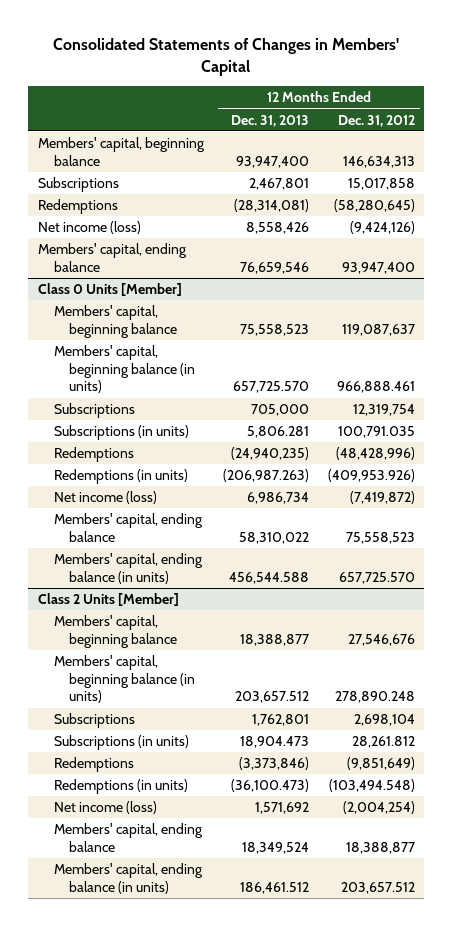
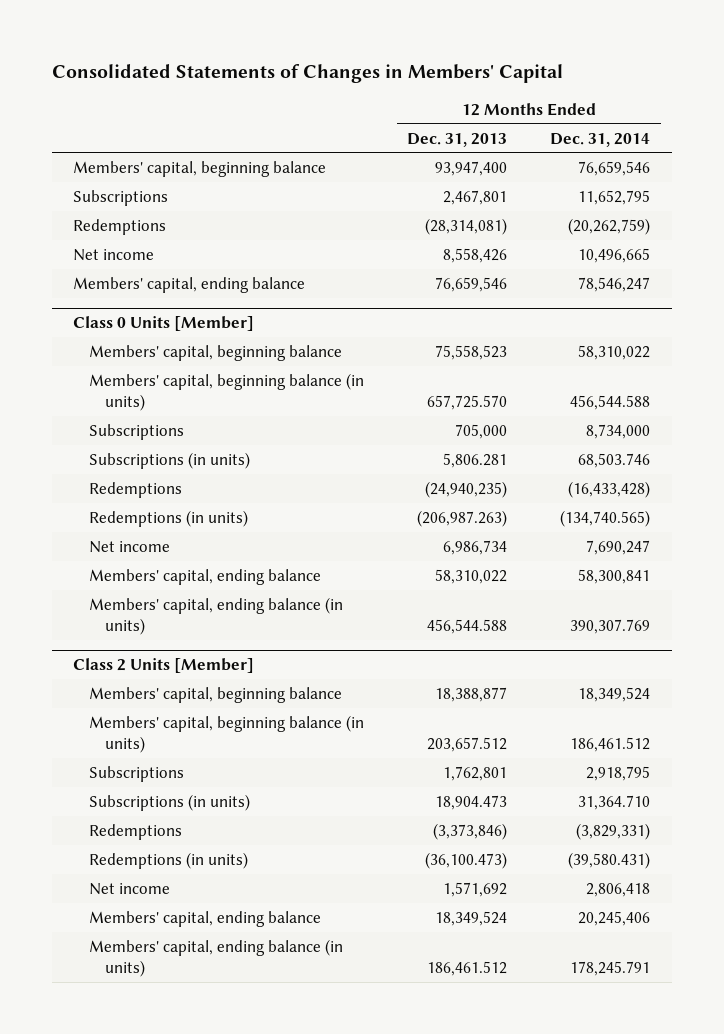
- | 12 Months Ended Dec. 31, 2013 | 12 Months Ended Dec. 31, 2012
+ | 12 Months Ended Dec. 31, 2013 | 12 Months Ended Dec. 31, 2014
- Net income (loss) | 8,558,426 | (9,424,126)
+ Net income | 8,558,426 | 10,496,665
@ Class 0 Units [Member]
- Net income (loss) | 6,986,734 | (7,419,872)
+ Net income | 6,986,734 | 7,690,247
@ Class 2 Units [Member]
- Net income (loss) | 1,571,692 | (2,004,254)
+ Net income | 1,571,692 | 2,806,418

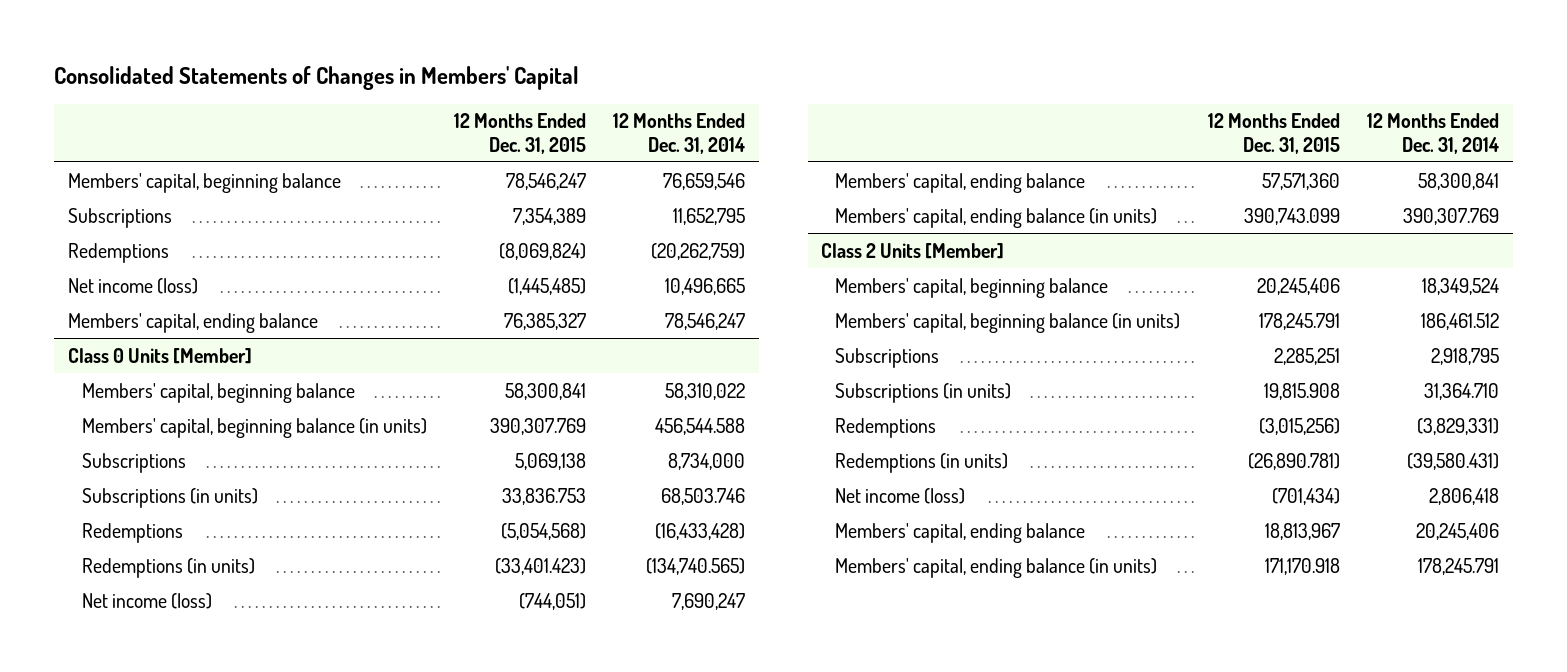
- | 12 Months Ended Dec. 31, 2013 | 12 Months Ended Dec. 31, 2014
+ | 12 Months Ended Dec. 31, 2015 | 12 Months Ended Dec. 31, 2014
- Net income | 8,558,426 | 10,496,665
+ Net income (loss) | (1,445,485) | 10,496,665
@ Class 0 Units [Member]
- Net income | 6,986,734 | 7,690,247
+ Net income (loss) | (744,051) | 7,690,247
@ Class 2 Units [Member]
- Net income | 1,571,692 | 2,806,418
+ Net income (loss) | (701,434) | 2,806,418

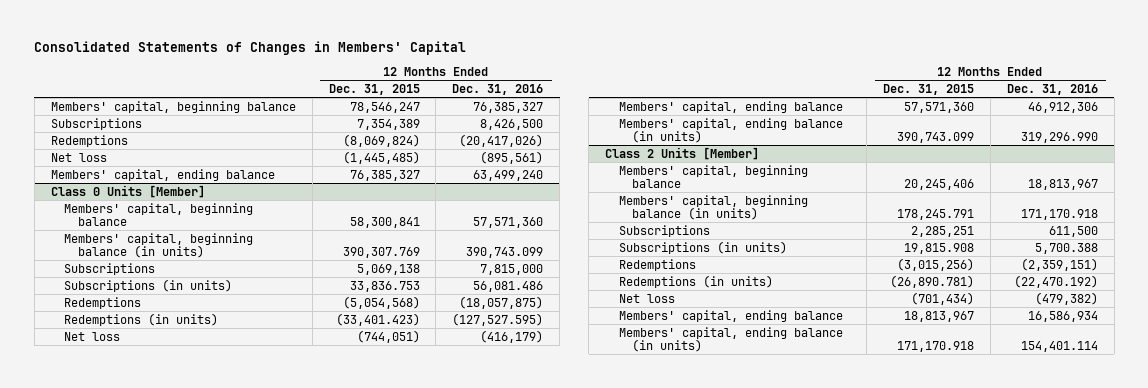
- | 12 Months Ended Dec. 31, 2015 | 12 Months Ended Dec. 31, 2014
+ | 12 Months Ended Dec. 31, 2015 | 12 Months Ended Dec. 31, 2016
- Net income (loss) | (1,445,485) | 10,496,665
+ Net loss | (1,445,485) | (895,561)
@ Class 0 Units [Member]
- Net income (loss) | (744,051) | 7,690,247
+ Net loss | (744,051) | (416,179)
@ Class 2 Units [Member]
- Net income (loss) | (701,434) | 2,806,418
+ Net loss | (701,434) | (479,382)

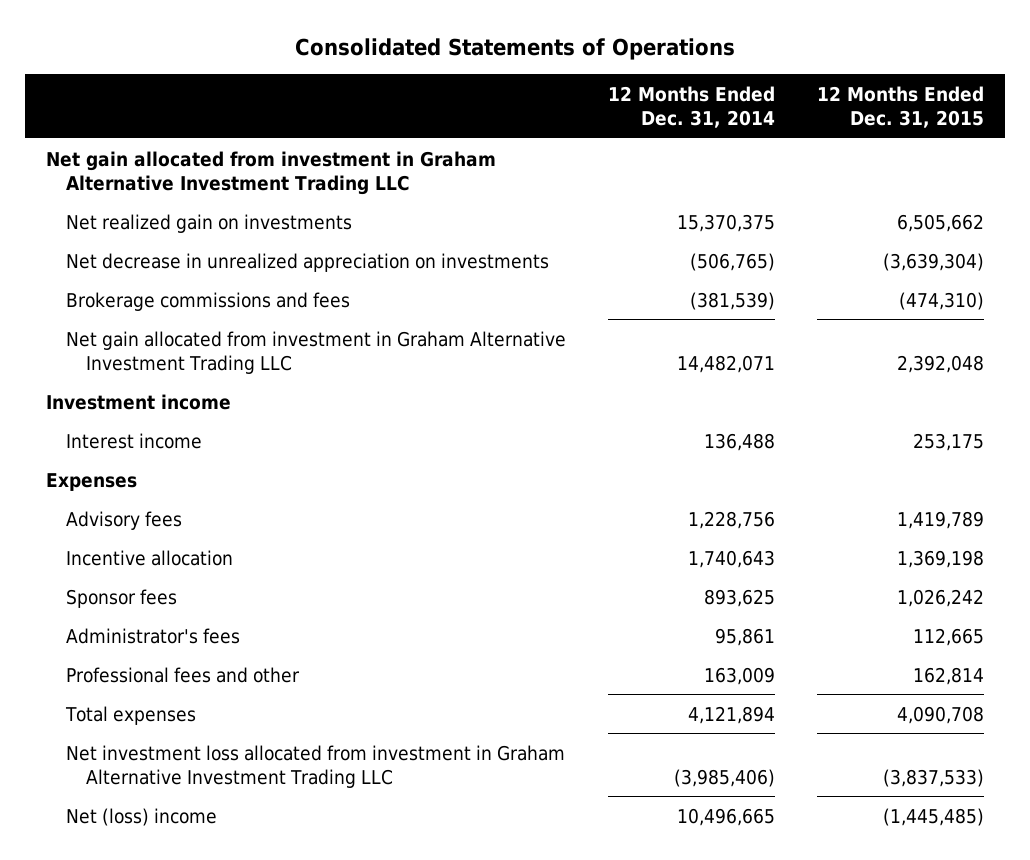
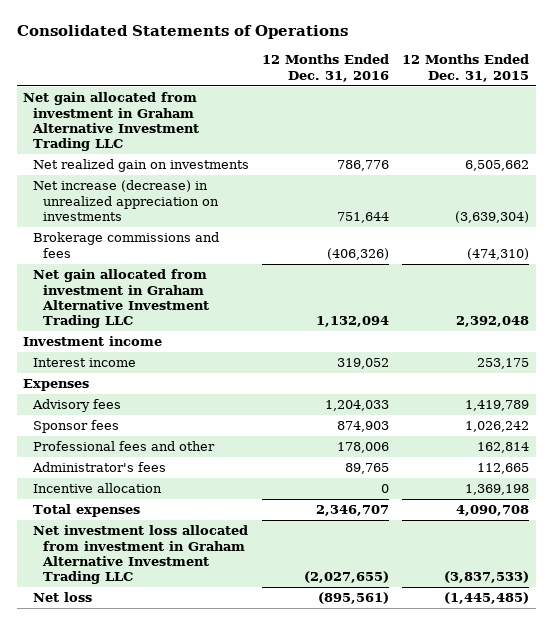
- | 12 Months Ended Dec. 31, 2014 | 12 Months Ended Dec. 31, 2015
+ | 12 Months Ended Dec. 31, 2016 | 12 Months Ended Dec. 31, 2015
- Net decrease in unrealized appreciation on investments | (506,765) | (3,639,304)
+ Net increase (decrease) in unrealized appreciation on investments | 751,644 | (3,639,304)
moved down: Administrator's fees | 89,765 | 112,665
moved down: Incentive allocation | 0 | 1,369,198
- Net (loss) income | 10,496,665 | (1,445,485)
+ Net loss | (895,561) | (1,445,485)

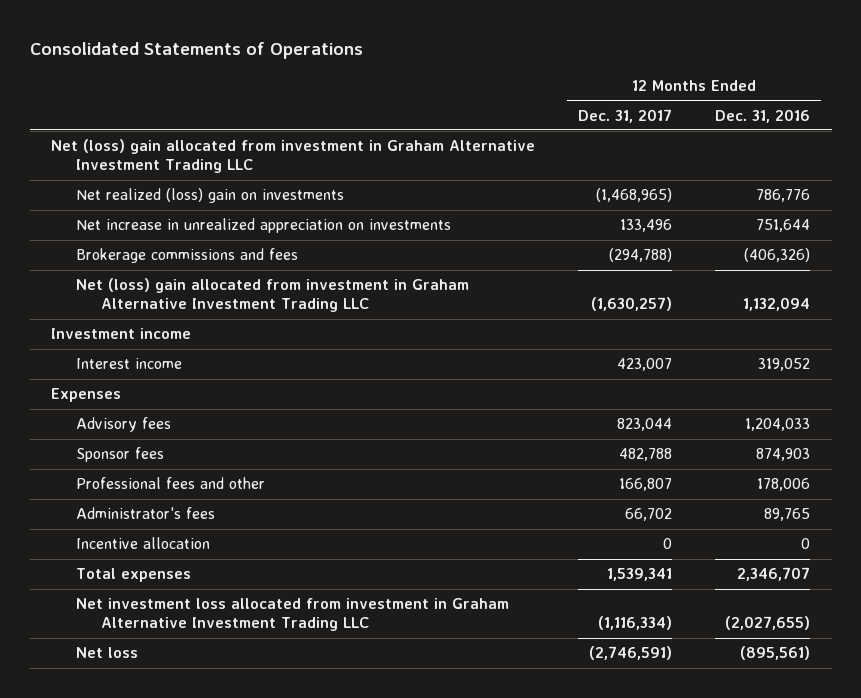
- | 12 Months Ended Dec. 31, 2016 | 12 Months Ended Dec. 31, 2015
+ | 12 Months Ended Dec. 31, 2017 | 12 Months Ended Dec. 31, 2016
- Net gain allocated from investment in Graham Alternative Investment Trading LLC
- Net realized gain on investments | 786,776 | 6,505,662
- Net increase (decrease) in unrealized appreciation on investments | 751,644 | (3,639,304)
+ Net (loss) gain allocated from investment in Graham Alternative Investment Trading LLC
+ Net realized (loss) gain on investments | (1,468,965) | 786,776
+ Net increase in unrealized appreciation on investments | 133,496 | 751,644
- Net gain allocated from investment in Graham Alternative Investment Trading LLC | 1,132,094 | 2,392,048
+ Net (loss) gain allocated from investment in Graham Alternative Investment Trading LLC | (1,630,257) | 1,132,094

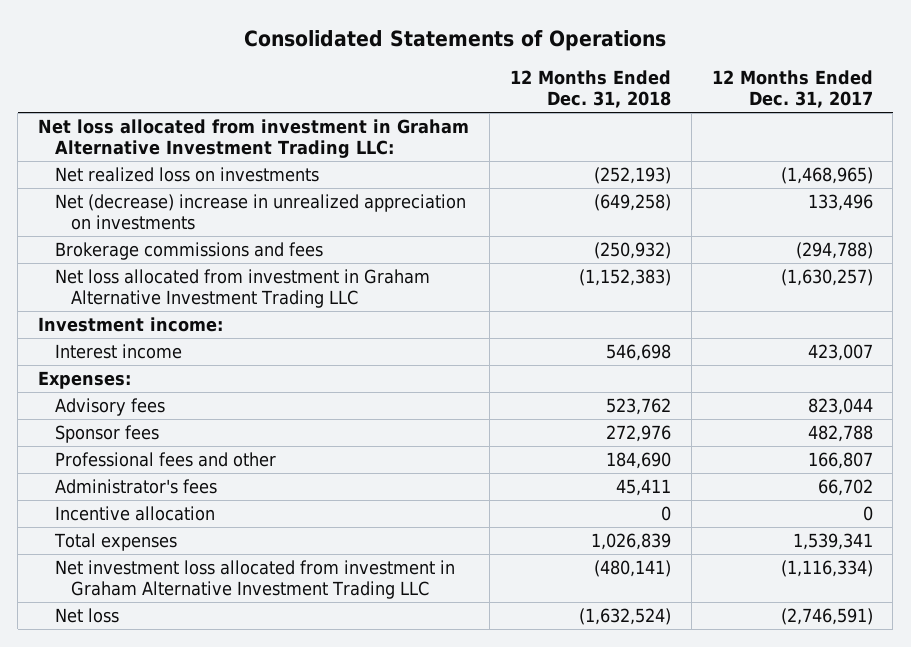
- | 12 Months Ended Dec. 31, 2017 | 12 Months Ended Dec. 31, 2016
+ | 12 Months Ended Dec. 31, 2018 | 12 Months Ended Dec. 31, 2017
- Net (loss) gain allocated from investment in Graham Alternative Investment Trading LLC
- Net realized (loss) gain on investments | (1,468,965) | 786,776
- Net increase in unrealized appreciation on investments | 133,496 | 751,644
+ Net loss allocated from investment in Graham Alternative Investment Trading LLC:
+ Net realized loss on investments | (252,193) | (1,468,965)
+ Net (decrease) increase in unrealized appreciation on investments | (649,258) | 133,496
- Net (loss) gain allocated from investment in Graham Alternative Investment Trading LLC | (1,630,257) | 1,132,094
- Investment income
+ Net loss allocated from investment in Graham Alternative Investment Trading LLC | (1,152,383) | (1,630,257)
+ Investment income:
- Expenses
+ Expenses:

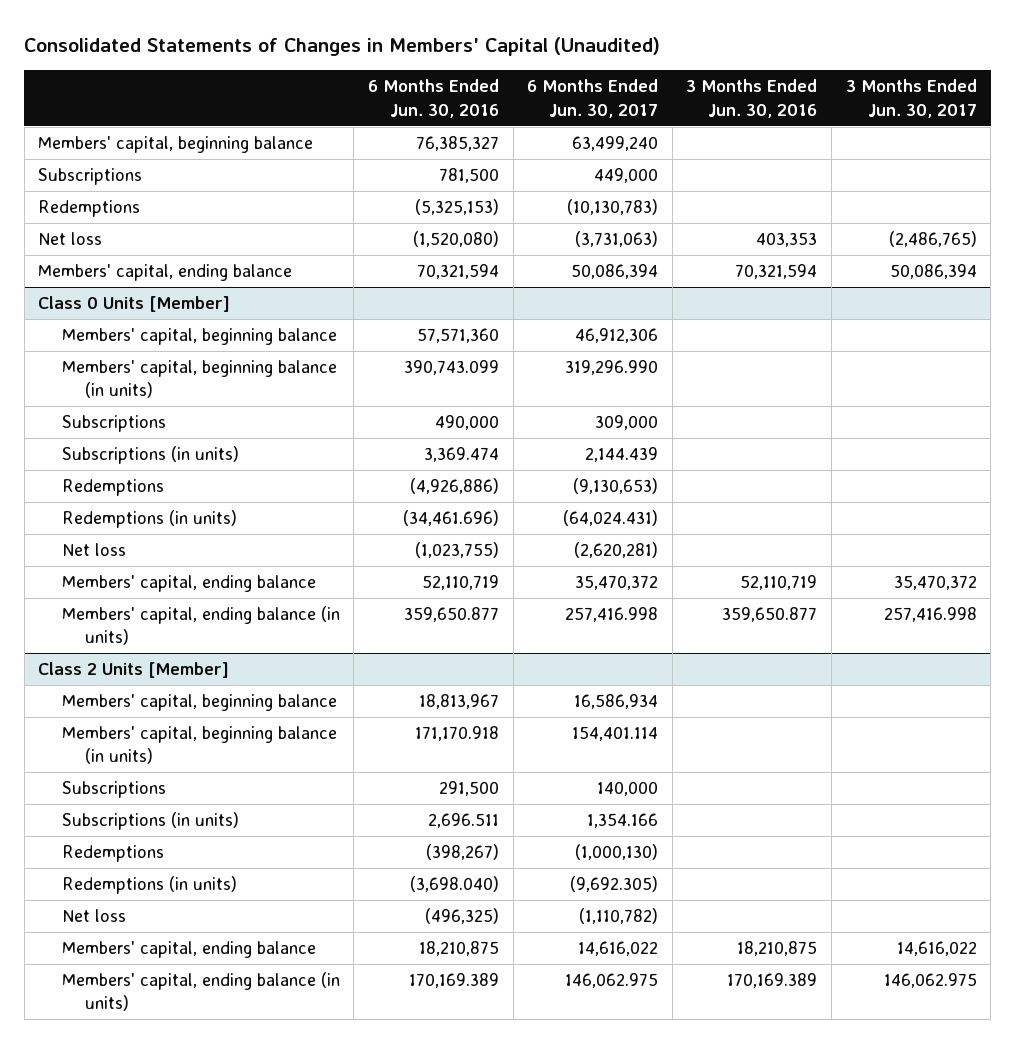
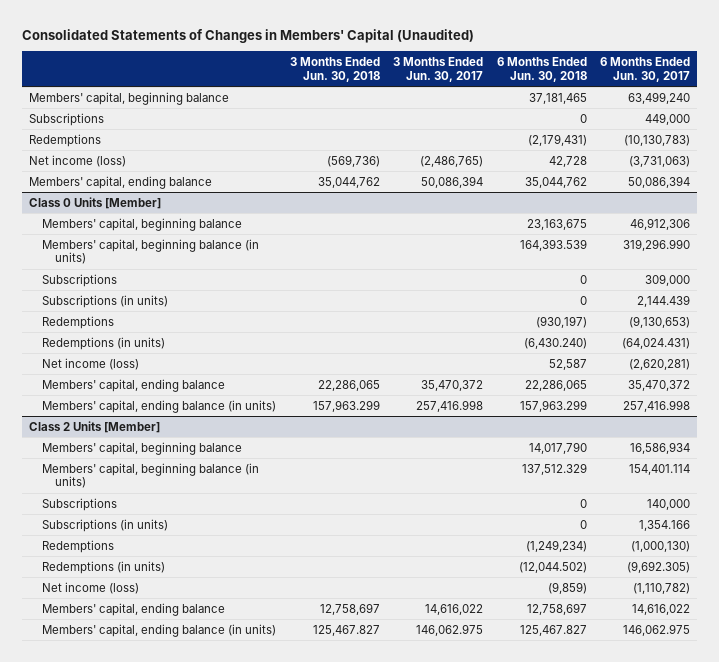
- | 6 Months Ended Jun. 30, 2016 | 6 Months Ended Jun. 30, 2017 | 3 Months Ended Jun. 30, 2016 | 3 Months Ended Jun. 30, 2017
+ | 3 Months Ended Jun. 30, 2018 | 3 Months Ended Jun. 30, 2017 | 6 Months Ended Jun. 30, 2018 | 6 Months Ended Jun. 30, 2017
- Net loss | (1,520,080) | (3,731,063) | 403,353 | (2,486,765)
+ Net income (loss) | (569,736) | (2,486,765) | 42,728 | (3,731,063)
@ Class 0 Units [Member]
- Net loss | (1,023,755) | (2,620,281) | |
+ Net income (loss) | | | 52,587 | (2,620,281)
@ Class 2 Units [Member]
- Net loss | (496,325) | (1,110,782) | |
+ Net income (loss) | | | (9,859) | (1,110,782)

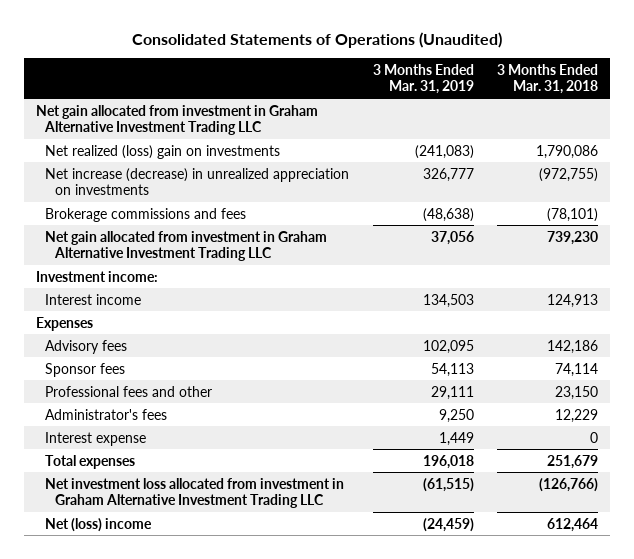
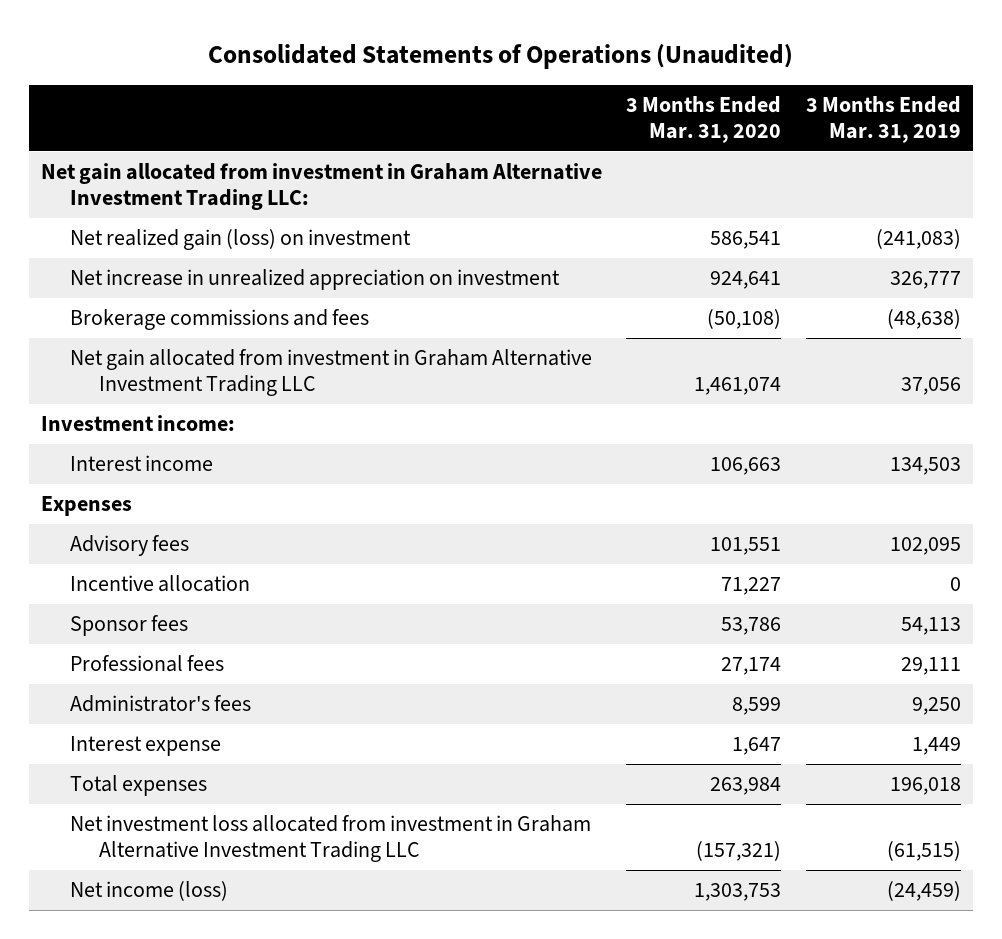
- | 3 Months Ended Mar. 31, 2019 | 3 Months Ended Mar. 31, 2018
+ | 3 Months Ended Mar. 31, 2020 | 3 Months Ended Mar. 31, 2019
- Net gain allocated from investment in Graham Alternative Investment Trading LLC
- Net realized (loss) gain on investments | (241,083) | 1,790,086
- Net increase (decrease) in unrealized appreciation on investments | 326,777 | (972,755)
+ Net gain allocated from investment in Graham Alternative Investment Trading LLC:
+ Net realized gain (loss) on investment | 586,541 | (241,083)
+ Net increase in unrealized appreciation on investment | 924,641 | 326,777
+ Incentive allocation | 71,227 | 0
- Professional fees and other | 29,111 | 23,150
+ Professional fees | 27,174 | 29,111
- Net (loss) income | (24,459) | 612,464
+ Net income (loss) | 1,303,753 | (24,459)

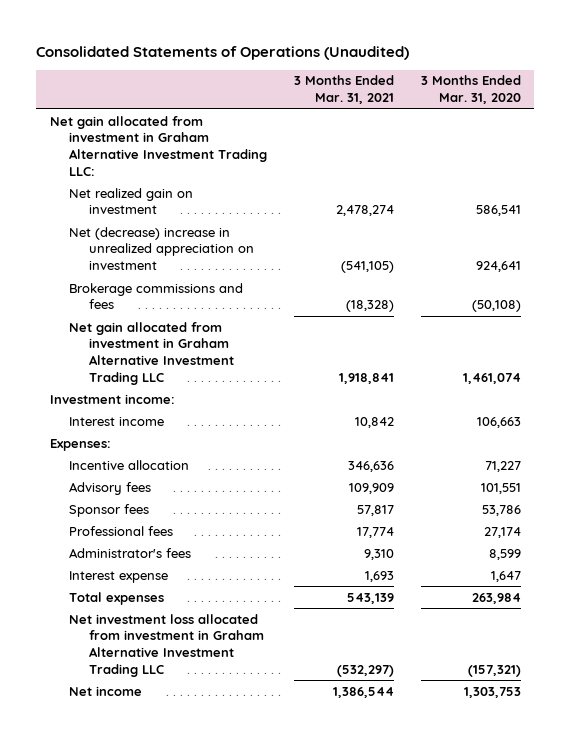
- | 3 Months Ended Mar. 31, 2020 | 3 Months Ended Mar. 31, 2019
+ | 3 Months Ended Mar. 31, 2021 | 3 Months Ended Mar. 31, 2020
- Net realized gain (loss) on investment | 586,541 | (241,083)
- Net increase in unrealized appreciation on investment | 924,641 | 326,777
+ Net realized gain on investment | 2,478,274 | 586,541
+ Net (decrease) increase in unrealized appreciation on investment | (541,105) | 924,641
- Expenses
+ Expenses:
moved down: Advisory fees | 109,909 | 101,551
- Net income (loss) | 1,303,753 | (24,459)
+ Net income | 1,386,544 | 1,303,753

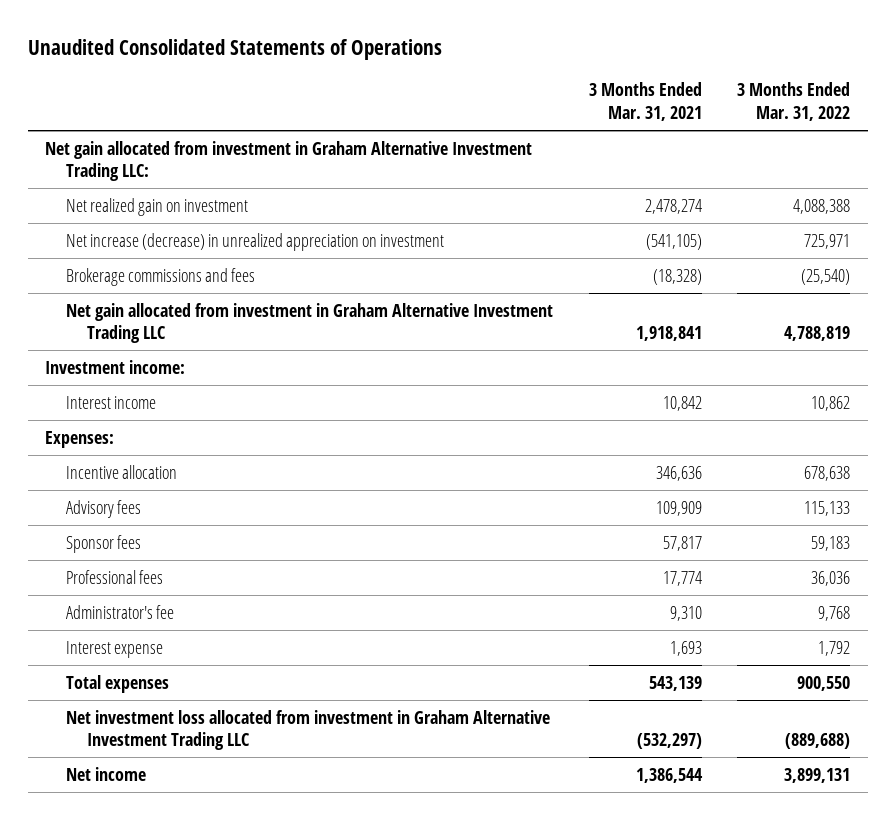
- Consolidated Statements of Operations (Unaudited)
+ Unaudited Consolidated Statements of Operations
- | 3 Months Ended Mar. 31, 2021 | 3 Months Ended Mar. 31, 2020
+ | 3 Months Ended Mar. 31, 2021 | 3 Months Ended Mar. 31, 2022
- Net (decrease) increase in unrealized appreciation on investment | (541,105) | 924,641
+ Net increase (decrease) in unrealized appreciation on investment | (541,105) | 725,971
- Administrator's fees | 9,310 | 8,599
+ Administrator's fee | 9,310 | 9,768

